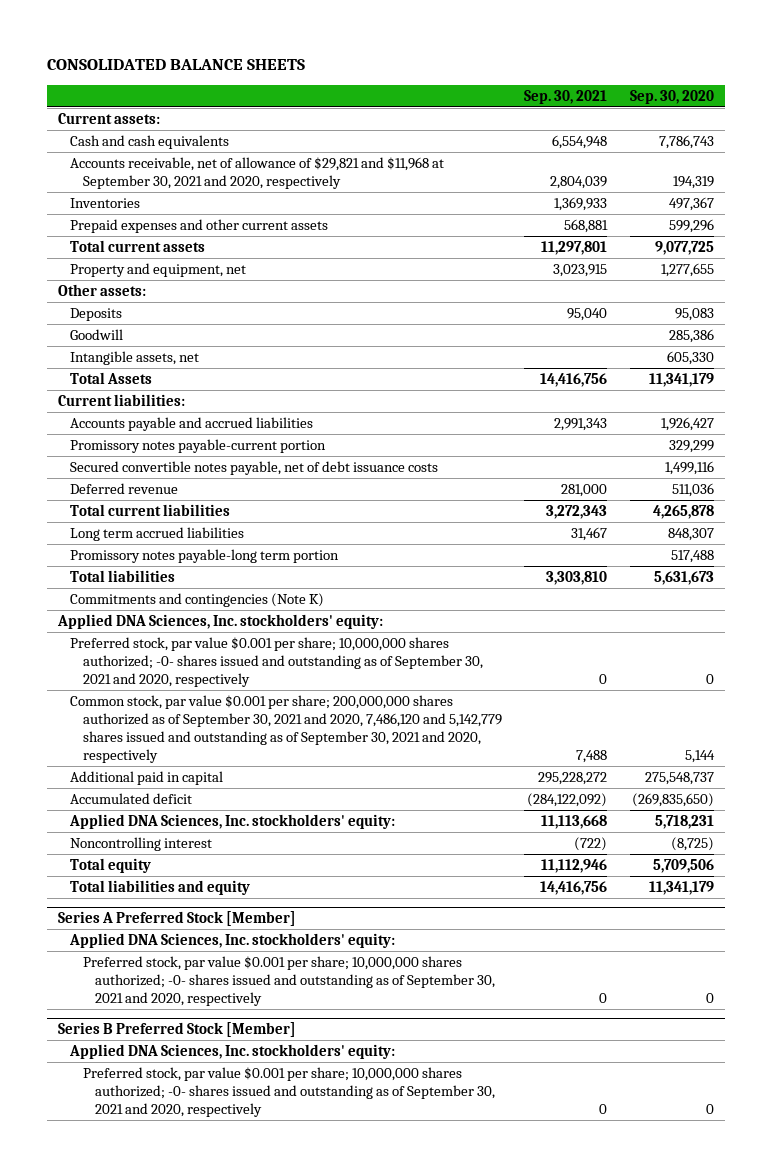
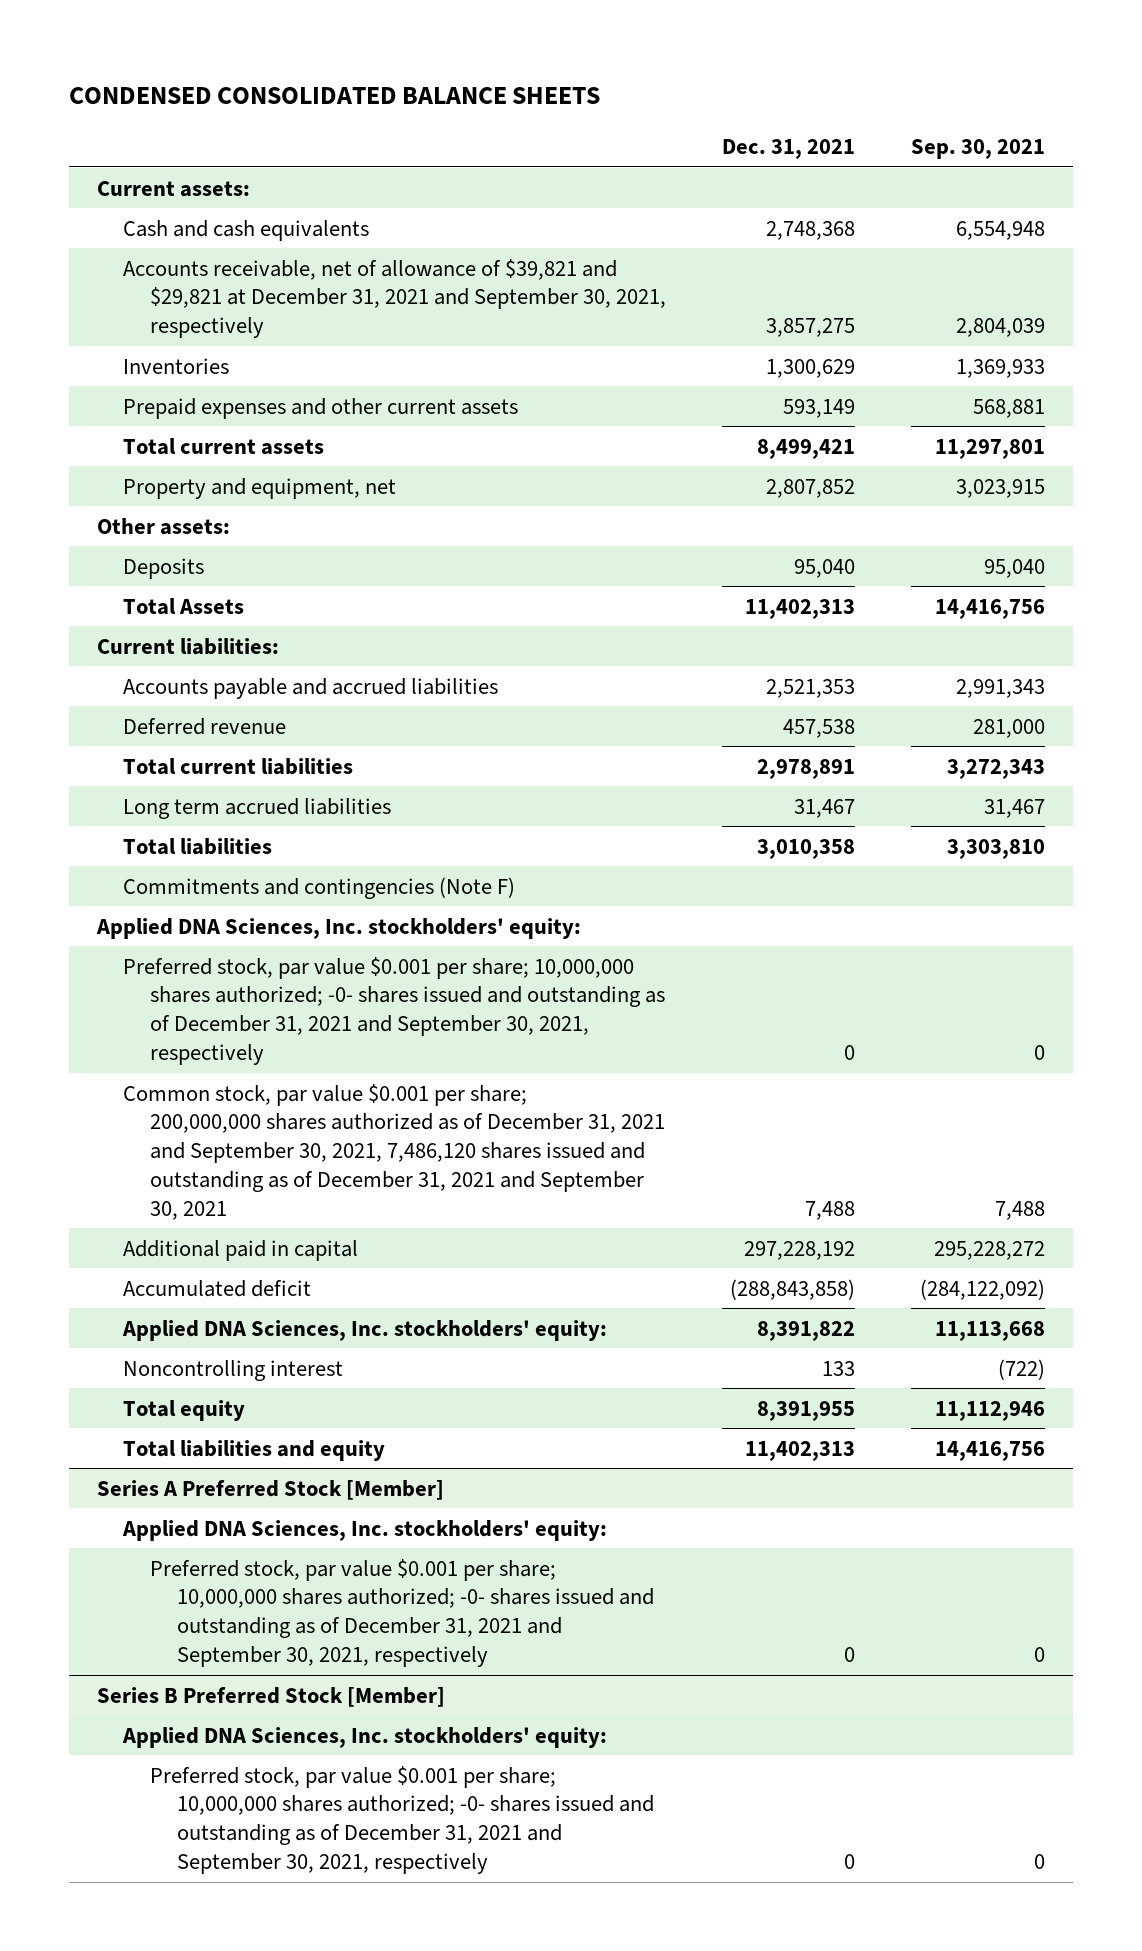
- CONSOLIDATED BALANCE SHEETS
+ CONDENSED CONSOLIDATED BALANCE SHEETS
- | Sep. 30, 2021 | Sep. 30, 2020
+ | Dec. 31, 2021 | Sep. 30, 2021
- Accounts receivable, net of allowance of $29,821 and $11,968 at September 30, 2021 and 2020, respectively | 2,804,039 | 194,319
+ Accounts receivable, net of allowance of $39,821 and $29,821 at December 31, 2021 and September 30, 2021, respectively | 3,857,275 | 2,804,039
- Goodwill | | 285,386
- Intangible assets, net | | 605,330
- Promissory notes payable-current portion | | 329,299
- Secured convertible notes payable, net of debt issuance costs | | 1,499,116
- Promissory notes payable-long term portion | | 517,488
- Commitments and contingencies (Note K)
+ Commitments and contingencies (Note F)
- Preferred stock, par value $0.001 per share; 10,000,000 shares authorized; -0- shares issued and outstanding as of September 30, 2021 and 2020, respectively | 0 | 0
- Common stock, par value $0.001 per share; 200,000,000 shares authorized as of September 30, 2021 and 2020, 7,486,120 and 5,142,779 shares issued and outstanding as of September 30, 2021 and 2020, respectively | 7,488 | 5,144
+ Preferred stock, par value $0.001 per share; 10,000,000 shares authorized; -0- shares issued and outstanding as of December 31, 2021 and September 30, 2021, respectively | 0 | 0
+ Common stock, par value $0.001 per share; 200,000,000 shares authorized as of December 31, 2021 and September 30, 2021, 7,486,120 shares issued and outstanding as of December 31, 2021 and September 30, 2021 | 7,488 | 7,488
@ Series A Preferred Stock [Member]
- Preferred stock, par value $0.001 per share; 10,000,000 shares authorized; -0- shares issued and outstanding as of September 30, 2021 and 2020, respectively | 0 | 0
+ Preferred stock, par value $0.001 per share; 10,000,000 shares authorized; -0- shares issued and outstanding as of December 31, 2021 and September 30, 2021, respectively | 0 | 0
@ Series B Preferred Stock [Member]
- Preferred stock, par value $0.001 per share; 10,000,000 shares authorized; -0- shares issued and outstanding as of September 30, 2021 and 2020, respectively | 0 | 0
+ Preferred stock, par value $0.001 per share; 10,000,000 shares authorized; -0- shares issued and outstanding as of December 31, 2021 and September 30, 2021, respectively | 0 | 0

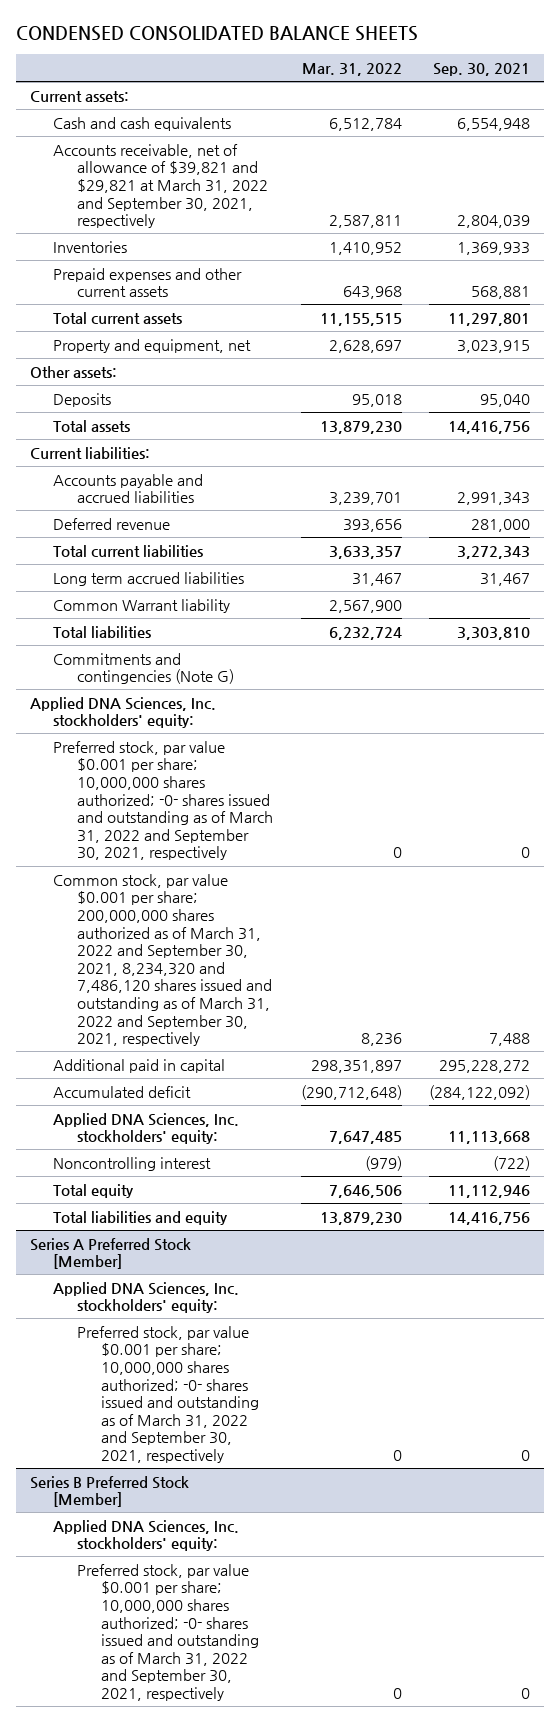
- | Dec. 31, 2021 | Sep. 30, 2021
+ | Mar. 31, 2022 | Sep. 30, 2021
- Accounts receivable, net of allowance of $39,821 and $29,821 at December 31, 2021 and September 30, 2021, respectively | 3,857,275 | 2,804,039
+ Accounts receivable, net of allowance of $39,821 and $29,821 at March 31, 2022 and September 30, 2021, respectively | 2,587,811 | 2,804,039
- Total Assets | 11,402,313 | 14,416,756
+ Total assets | 13,879,230 | 14,416,756
+ Common Warrant liability | 2,567,900 |
- Commitments and contingencies (Note F)
+ Commitments and contingencies (Note G)
- Preferred stock, par value $0.001 per share; 10,000,000 shares authorized; -0- shares issued and outstanding as of December 31, 2021 and September 30, 2021, respectively | 0 | 0
- Common stock, par value $0.001 per share; 200,000,000 shares authorized as of December 31, 2021 and September 30, 2021, 7,486,120 shares issued and outstanding as of December 31, 2021 and September 30, 2021 | 7,488 | 7,488
+ Preferred stock, par value $0.001 per share; 10,000,000 shares authorized; -0- shares issued and outstanding as of March 31, 2022 and September 30, 2021, respectively | 0 | 0
+ Common stock, par value $0.001 per share; 200,000,000 shares authorized as of March 31, 2022 and September 30, 2021, 8,234,320 and 7,486,120 shares issued and outstanding as of March 31, 2022 and September 30, 2021, respectively | 8,236 | 7,488
@ Series A Preferred Stock [Member]
- Preferred stock, par value $0.001 per share; 10,000,000 shares authorized; -0- shares issued and outstanding as of December 31, 2021 and September 30, 2021, respectively | 0 | 0
+ Preferred stock, par value $0.001 per share; 10,000,000 shares authorized; -0- shares issued and outstanding as of March 31, 2022 and September 30, 2021, respectively | 0 | 0
@ Series B Preferred Stock [Member]
- Preferred stock, par value $0.001 per share; 10,000,000 shares authorized; -0- shares issued and outstanding as of December 31, 2021 and September 30, 2021, respectively | 0 | 0
+ Preferred stock, par value $0.001 per share; 10,000,000 shares authorized; -0- shares issued and outstanding as of March 31, 2022 and September 30, 2021, respectively | 0 | 0

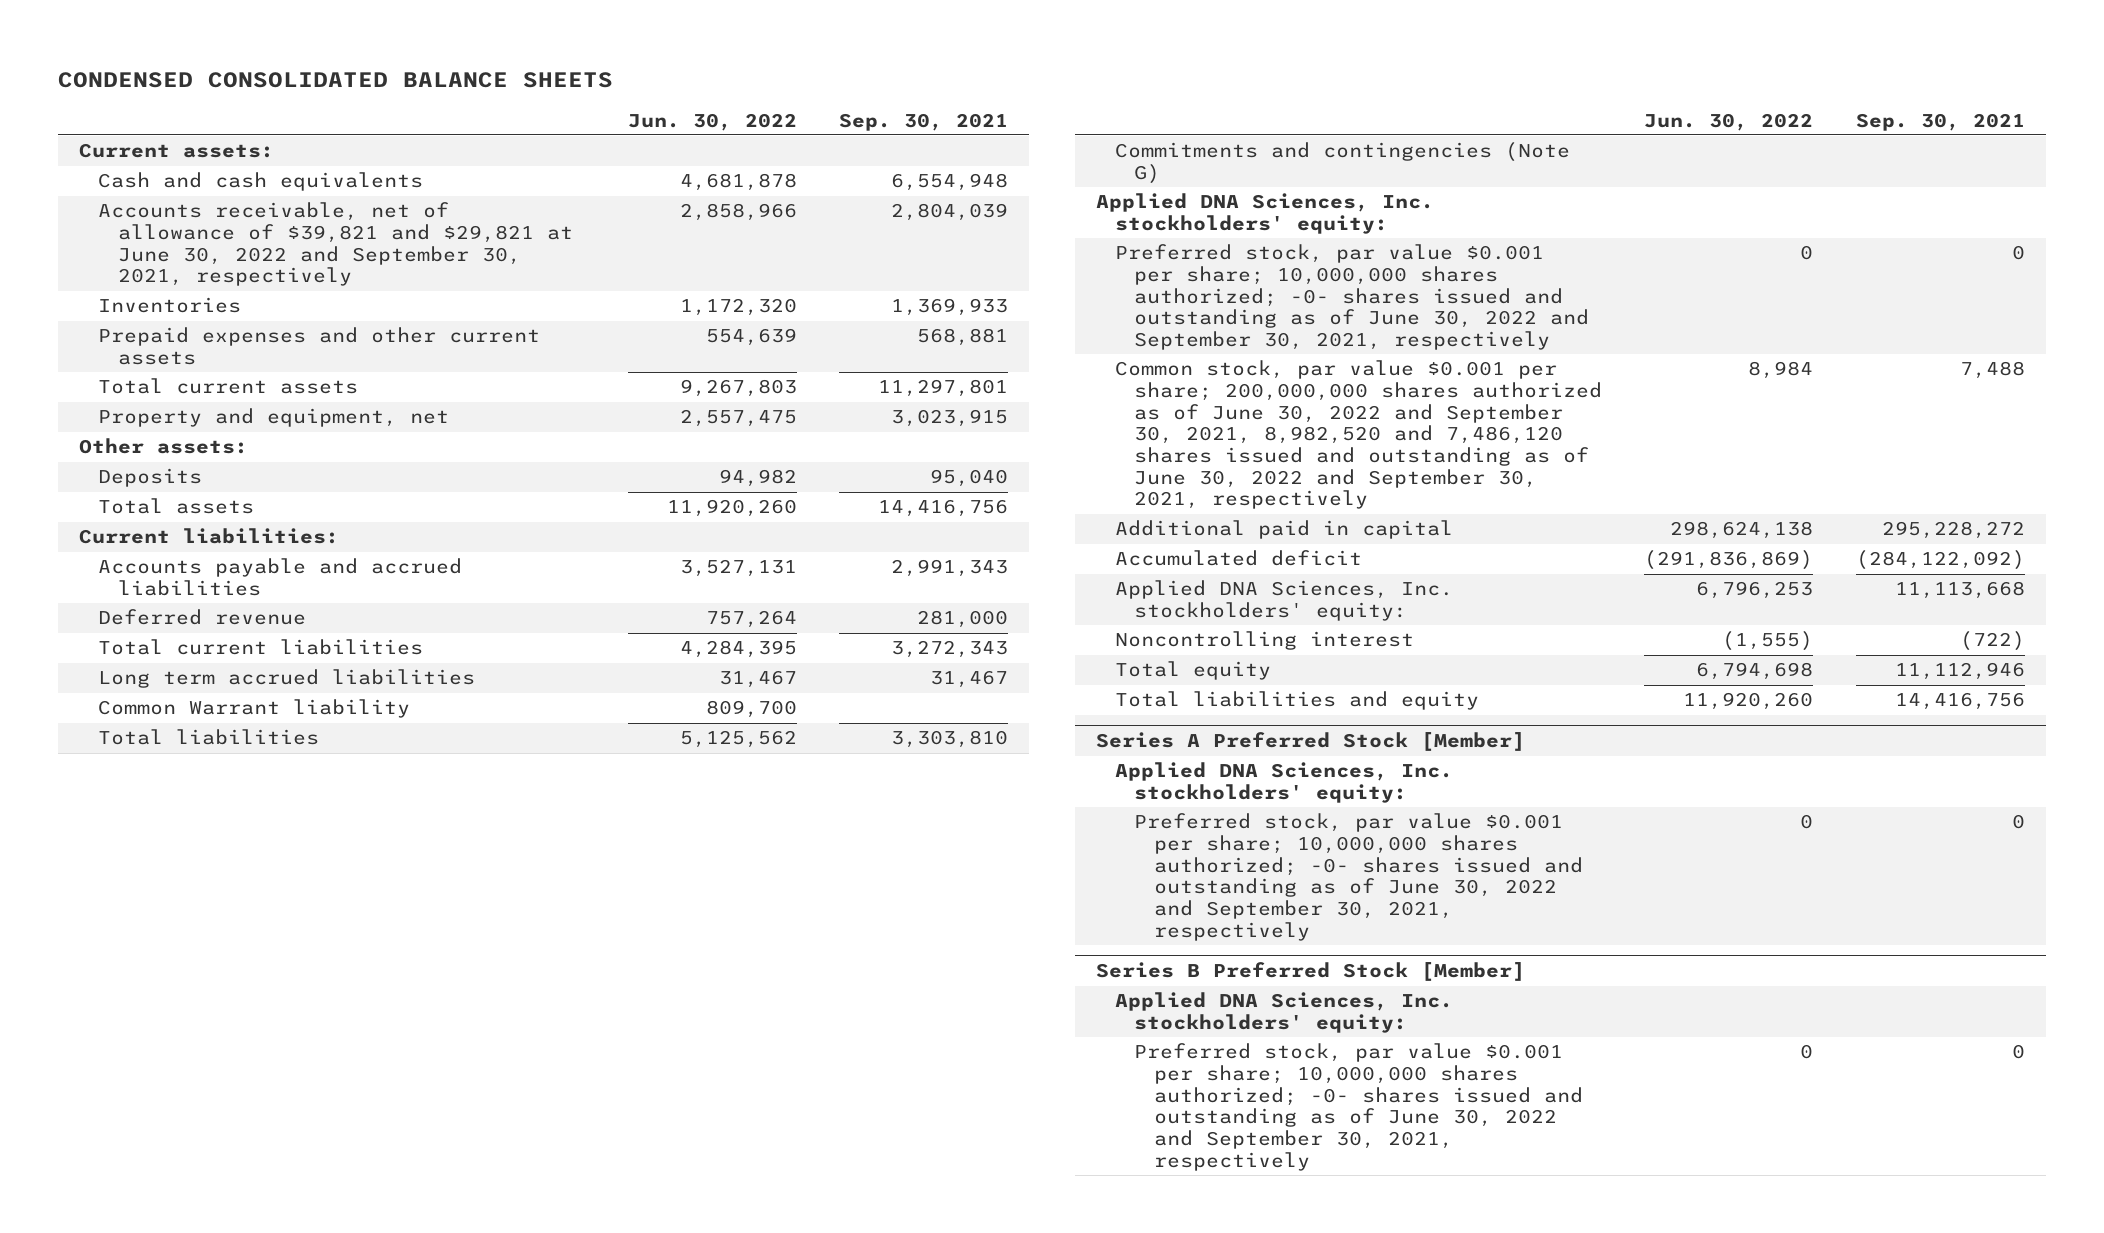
- | Mar. 31, 2022 | Sep. 30, 2021
+ | Jun. 30, 2022 | Sep. 30, 2021
- Accounts receivable, net of allowance of $39,821 and $29,821 at March 31, 2022 and September 30, 2021, respectively | 2,587,811 | 2,804,039
+ Accounts receivable, net of allowance of $39,821 and $29,821 at June 30, 2022 and September 30, 2021, respectively | 2,858,966 | 2,804,039
- Preferred stock, par value $0.001 per share; 10,000,000 shares authorized; -0- shares issued and outstanding as of March 31, 2022 and September 30, 2021, respectively | 0 | 0
- Common stock, par value $0.001 per share; 200,000,000 shares authorized as of March 31, 2022 and September 30, 2021, 8,234,320 and 7,486,120 shares issued and outstanding as of March 31, 2022 and September 30, 2021, respectively | 8,236 | 7,488
+ Preferred stock, par value $0.001 per share; 10,000,000 shares authorized; -0- shares issued and outstanding as of June 30, 2022 and September 30, 2021, respectively | 0 | 0
+ Common stock, par value $0.001 per share; 200,000,000 shares authorized as of June 30, 2022 and September 30, 2021, 8,982,520 and 7,486,120 shares issued and outstanding as of June 30, 2022 and September 30, 2021, respectively | 8,984 | 7,488
@ Series A Preferred Stock [Member]
- Preferred stock, par value $0.001 per share; 10,000,000 shares authorized; -0- shares issued and outstanding as of March 31, 2022 and September 30, 2021, respectively | 0 | 0
+ Preferred stock, par value $0.001 per share; 10,000,000 shares authorized; -0- shares issued and outstanding as of June 30, 2022 and September 30, 2021, respectively | 0 | 0
@ Series B Preferred Stock [Member]
- Preferred stock, par value $0.001 per share; 10,000,000 shares authorized; -0- shares issued and outstanding as of March 31, 2022 and September 30, 2021, respectively | 0 | 0
+ Preferred stock, par value $0.001 per share; 10,000,000 shares authorized; -0- shares issued and outstanding as of June 30, 2022 and September 30, 2021, respectively | 0 | 0

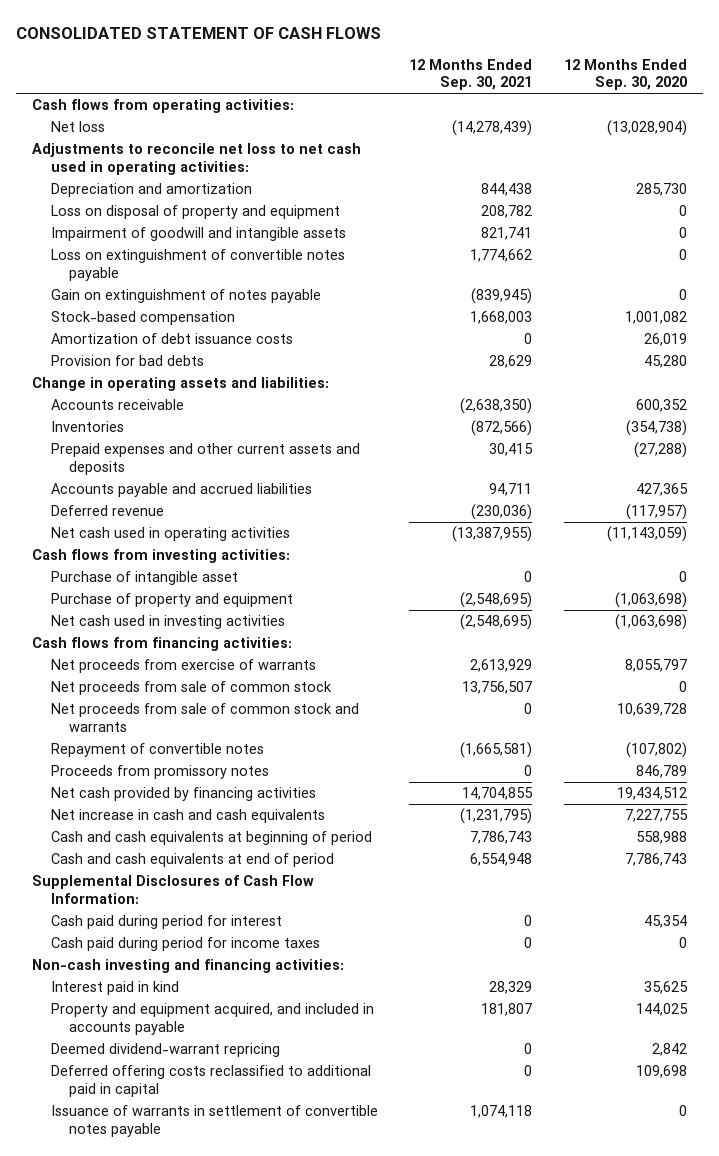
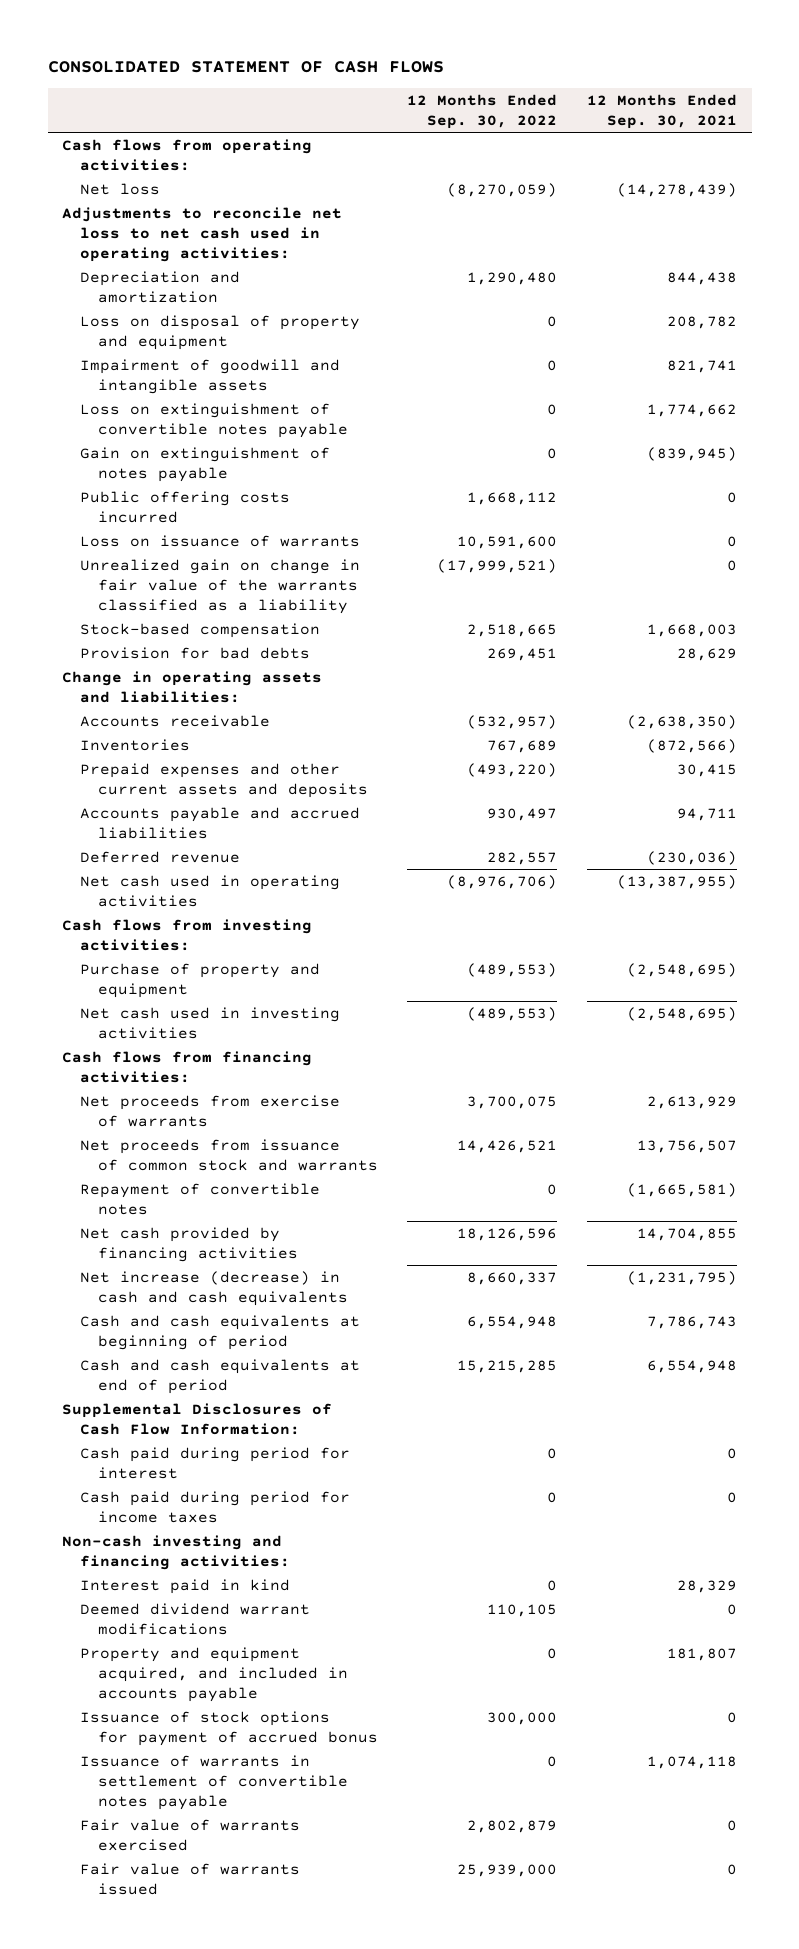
- | 12 Months Ended Sep. 30, 2021 | 12 Months Ended Sep. 30, 2020
+ | 12 Months Ended Sep. 30, 2022 | 12 Months Ended Sep. 30, 2021
+ Public offering costs incurred | 1,668,112 | 0
+ Loss on issuance of warrants | 10,591,600 | 0
+ Unrealized gain on change in fair value of the warrants classified as a liability | (17,999,521) | 0
- Amortization of debt issuance costs | 0 | 26,019
- Purchase of intangible asset | 0 | 0
- Net proceeds from sale of common stock | 13,756,507 | 0
- Net proceeds from sale of common stock and warrants | 0 | 10,639,728
+ Net proceeds from issuance of common stock and warrants | 14,426,521 | 13,756,507
- Proceeds from promissory notes | 0 | 846,789
- Net increase in cash and cash equivalents | (1,231,795) | 7,227,755
+ Net increase (decrease) in cash and cash equivalents | 8,660,337 | (1,231,795)
+ Deemed dividend warrant modifications | 110,105 | 0
- Deemed dividend-warrant repricing | 0 | 2,842
- Deferred offering costs reclassified to additional paid in capital | 0 | 109,698
+ Issuance of stock options for payment of accrued bonus | 300,000 | 0
+ Fair value of warrants exercised | 2,802,879 | 0
+ Fair value of warrants issued | 25,939,000 | 0

